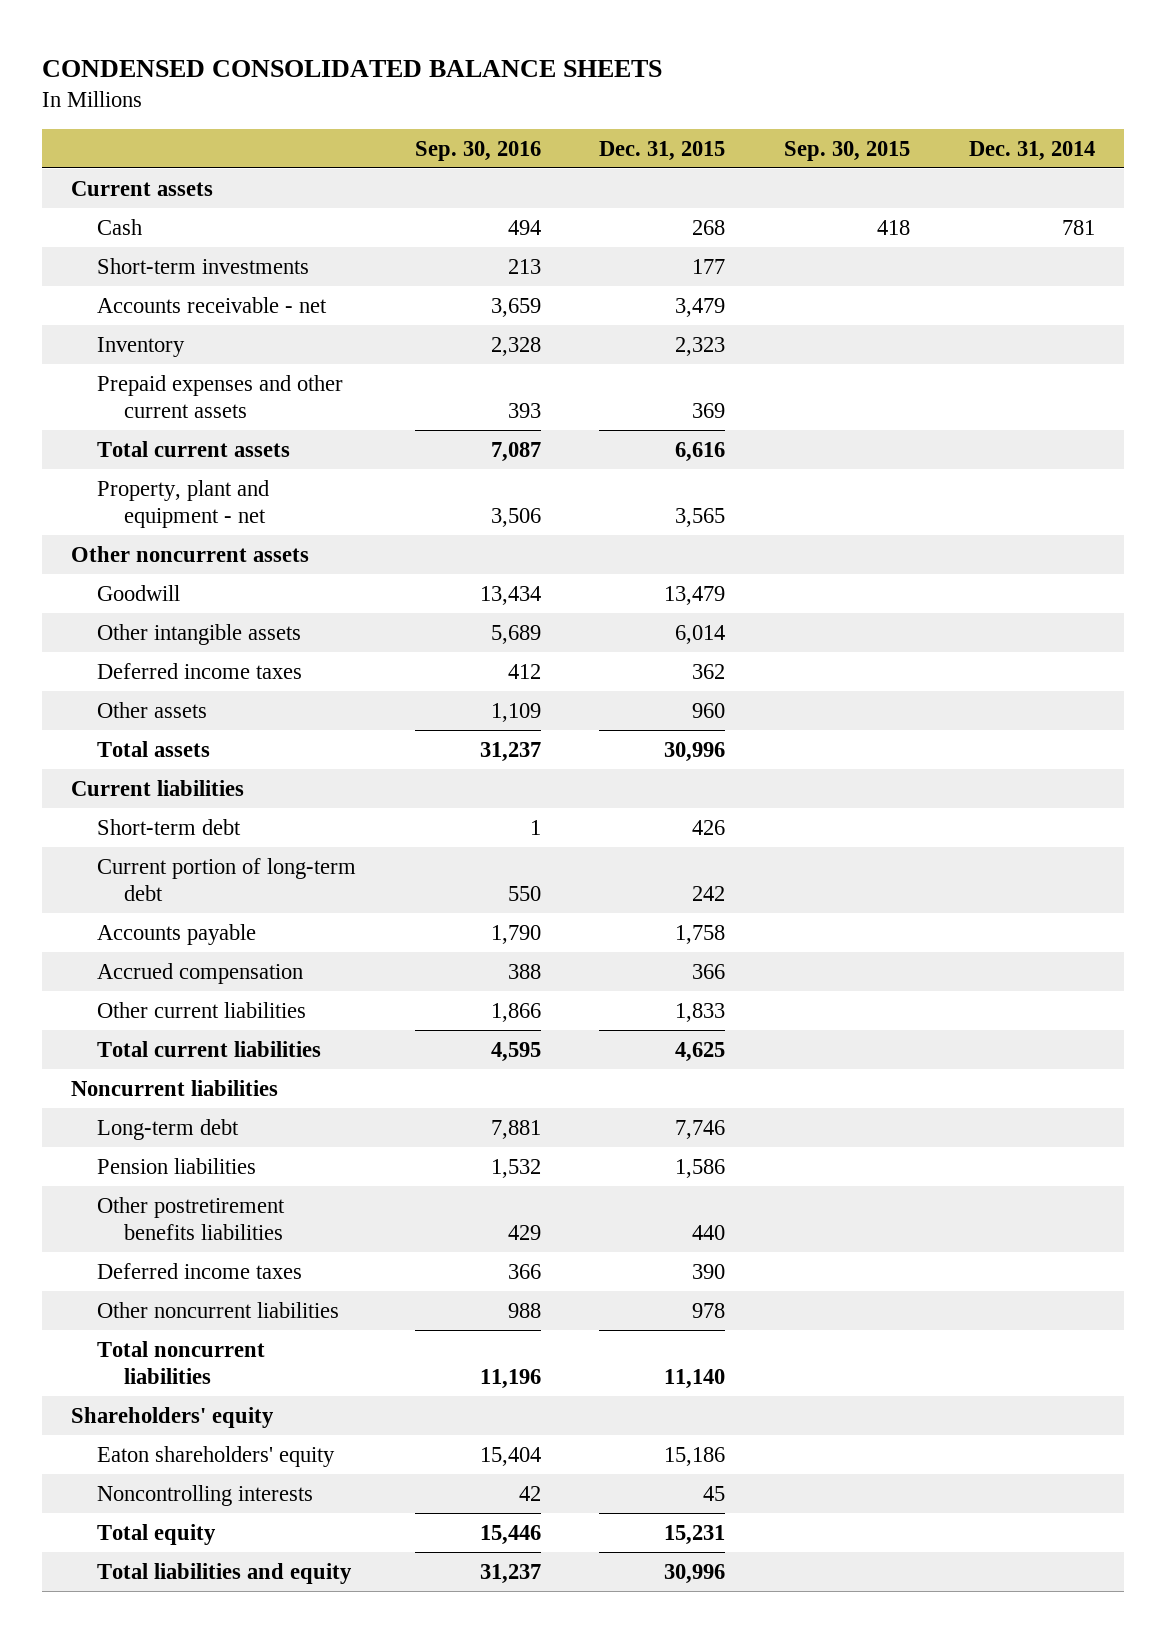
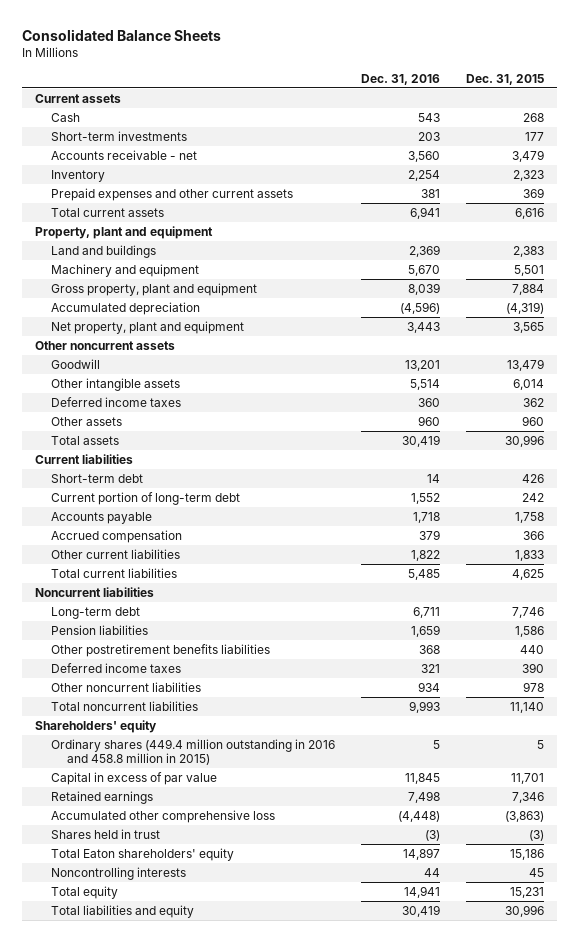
- CONDENSED CONSOLIDATED BALANCE SHEETS
+ Consolidated Balance Sheets
- | Sep. 30, 2016 | Dec. 31, 2015 | Sep. 30, 2015 | Dec. 31, 2014
+ | Dec. 31, 2016 | Dec. 31, 2015
- Property, plant and equipment - net | 3,506 | 3,565 | |
+ Property, plant and equipment
+ Land and buildings | 2,369 | 2,383
+ Machinery and equipment | 5,670 | 5,501
+ Gross property, plant and equipment | 8,039 | 7,884
+ Accumulated depreciation | (4,596) | (4,319)
+ Net property, plant and equipment | 3,443 | 3,565
- Eaton shareholders' equity | 15,404 | 15,186 | |
+ Ordinary shares (449.4 million outstanding in 2016 and 458.8 million in 2015) | 5 | 5
+ Capital in excess of par value | 11,845 | 11,701
+ Retained earnings | 7,498 | 7,346
+ Accumulated other comprehensive loss | (4,448) | (3,863)
+ Shares held in trust | (3) | (3)
+ Total Eaton shareholders' equity | 14,897 | 15,186

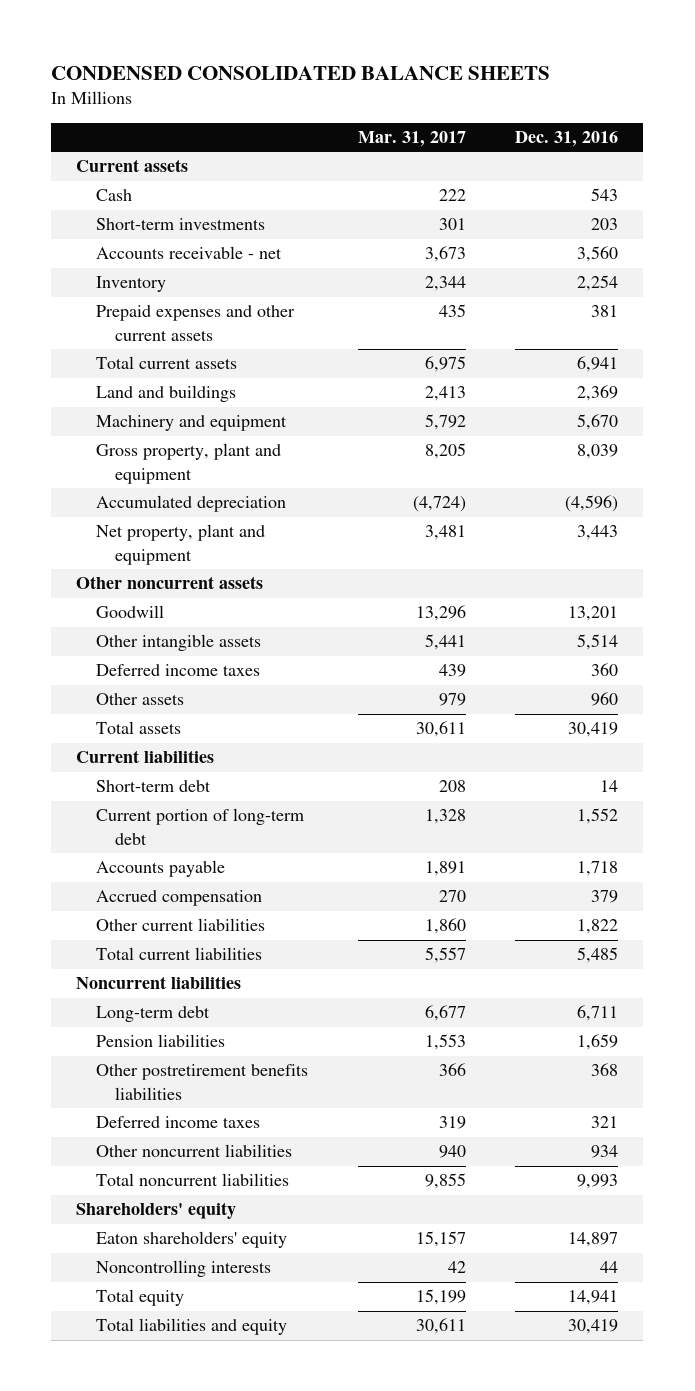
- Consolidated Balance Sheets
+ CONDENSED CONSOLIDATED BALANCE SHEETS
- | Dec. 31, 2016 | Dec. 31, 2015
+ | Mar. 31, 2017 | Dec. 31, 2016
- Property, plant and equipment
- Ordinary shares (449.4 million outstanding in 2016 and 458.8 million in 2015) | 5 | 5
- Capital in excess of par value | 11,845 | 11,701
- Retained earnings | 7,498 | 7,346
- Accumulated other comprehensive loss | (4,448) | (3,863)
- Shares held in trust | (3) | (3)
- Total Eaton shareholders' equity | 14,897 | 15,186
+ Eaton shareholders' equity | 15,157 | 14,897

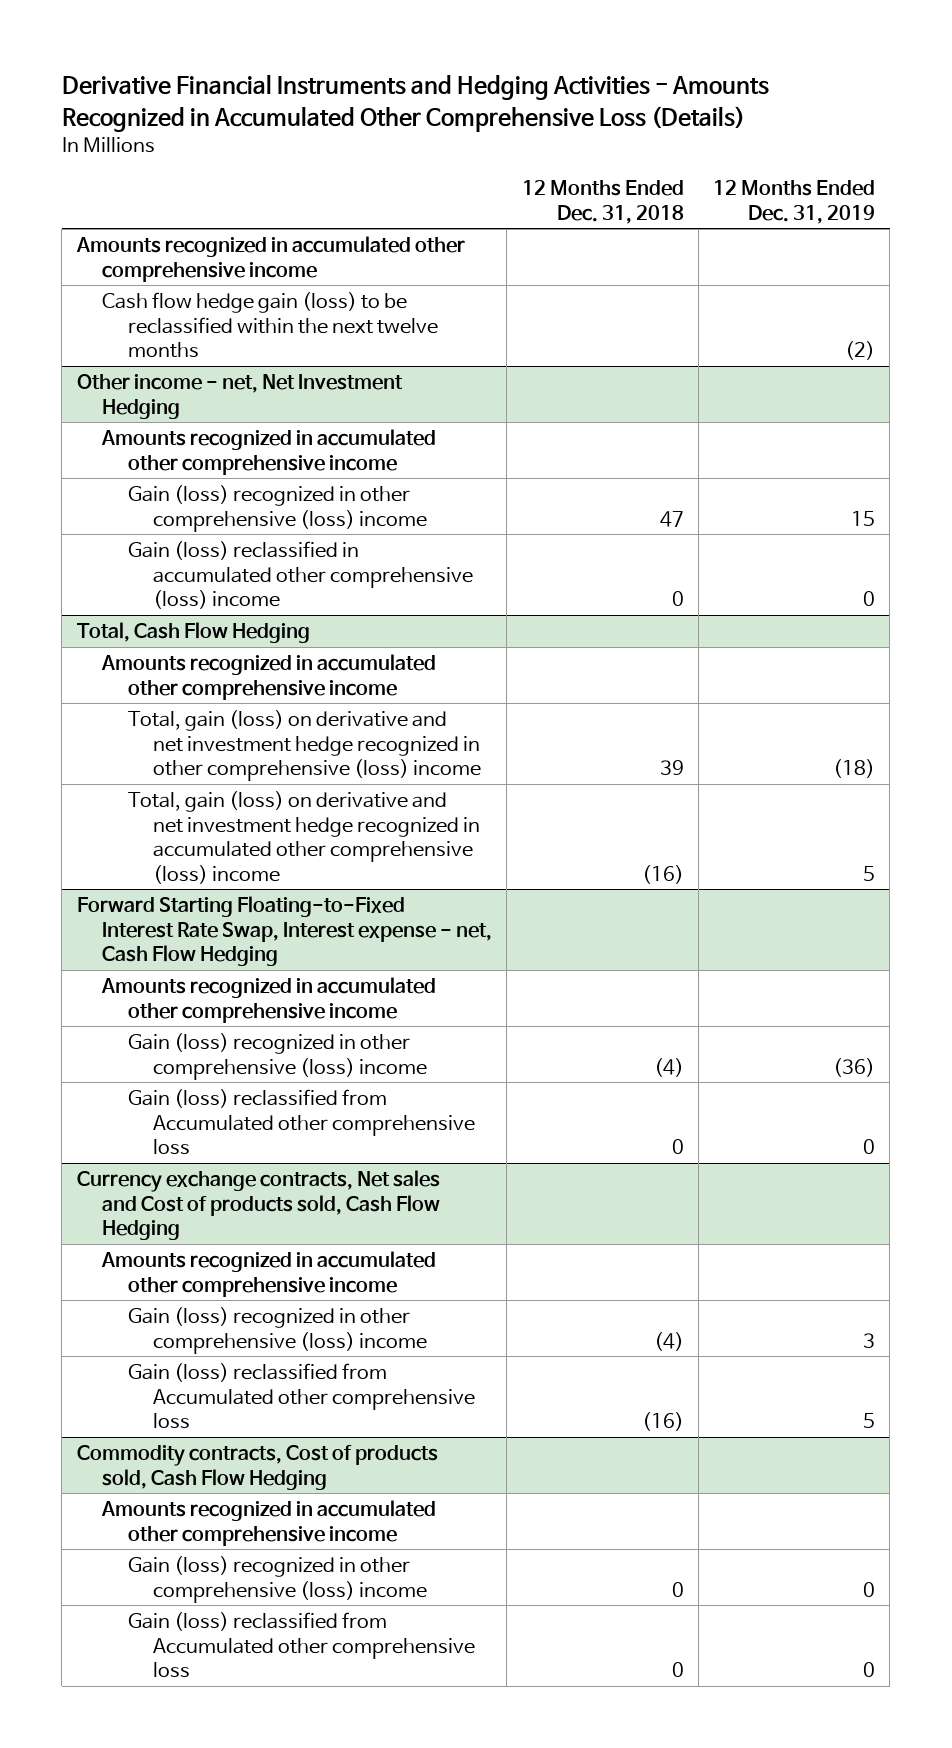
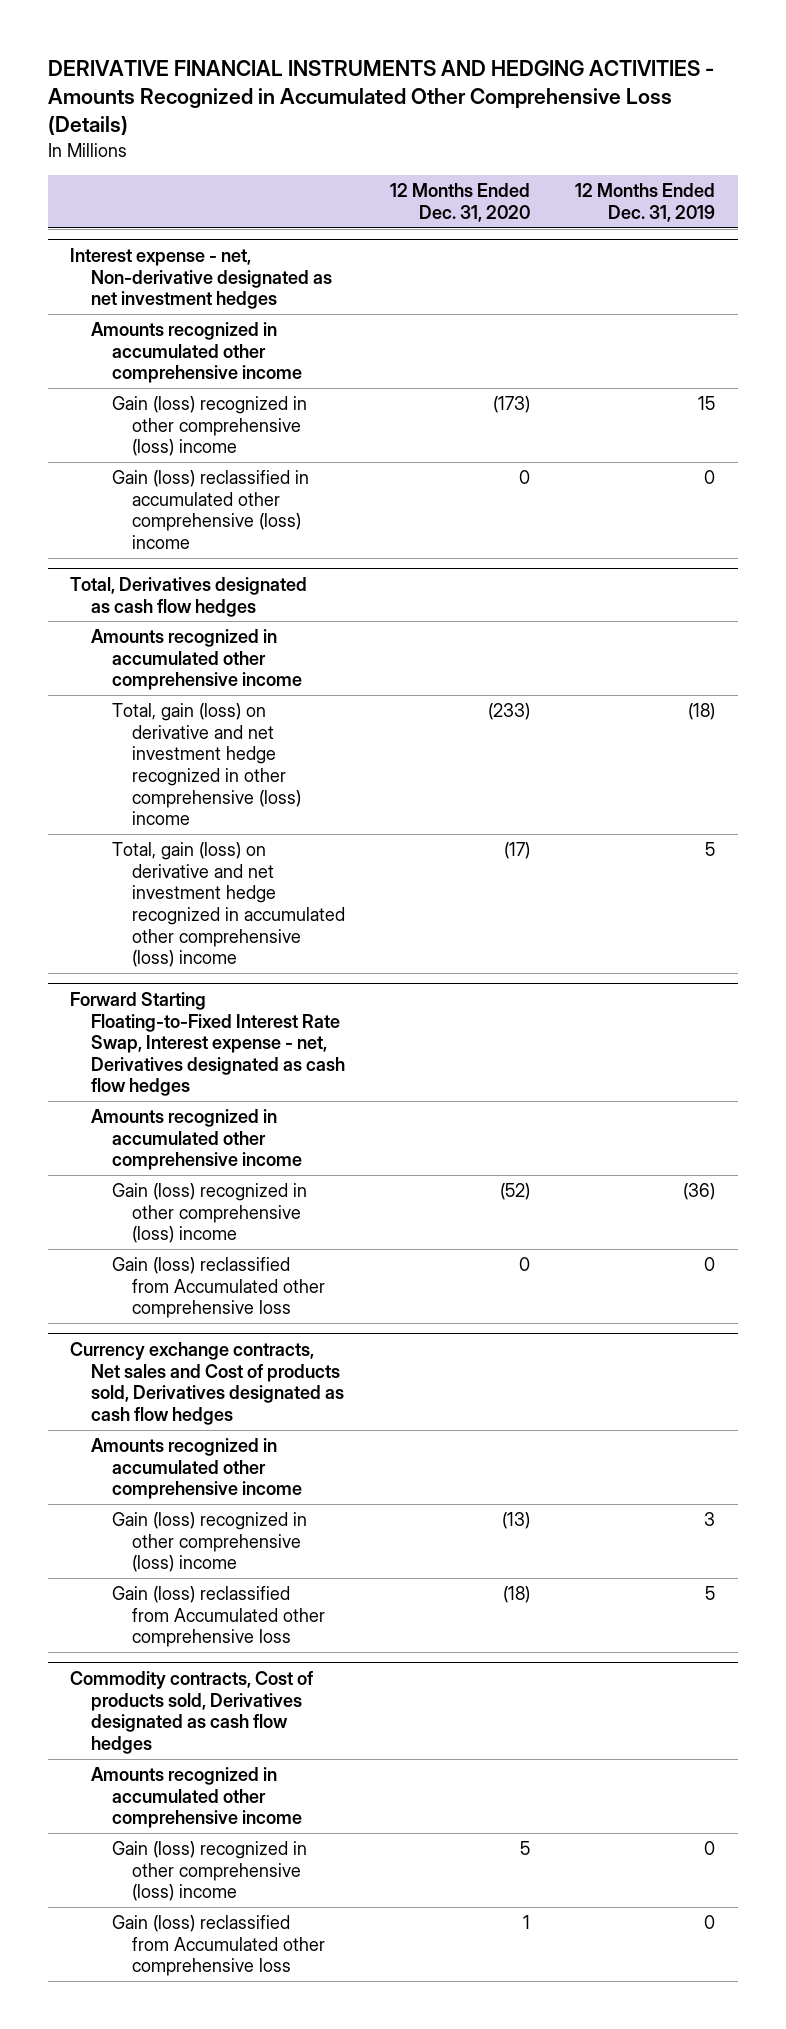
- Derivative Financial Instruments and Hedging Activities - Amounts Recognized in Accumulated Other Comprehensive Loss (Details)
+ DERIVATIVE FINANCIAL INSTRUMENTS AND HEDGING ACTIVITIES - Amounts Recognized in Accumulated Other Comprehensive Loss (Details)
- | 12 Months Ended Dec. 31, 2018 | 12 Months Ended Dec. 31, 2019
+ | 12 Months Ended Dec. 31, 2020 | 12 Months Ended Dec. 31, 2019
- Amounts recognized in accumulated other comprehensive income
- Cash flow hedge gain (loss) to be reclassified within the next twelve months | | (2)
- Other income - net, Net Investment Hedging
+ Interest expense - net, Non-derivative designated as net investment hedges
- Total, Cash Flow Hedging
+ Total, Derivatives designated as cash flow hedges
- Forward Starting Floating-to-Fixed Interest Rate Swap, Interest expense - net, Cash Flow Hedging
+ Forward Starting Floating-to-Fixed Interest Rate Swap, Interest expense - net, Derivatives designated as cash flow hedges
- Currency exchange contracts, Net sales and Cost of products sold, Cash Flow Hedging
+ Currency exchange contracts, Net sales and Cost of products sold, Derivatives designated as cash flow hedges
- Commodity contracts, Cost of products sold, Cash Flow Hedging
+ Commodity contracts, Cost of products sold, Derivatives designated as cash flow hedges

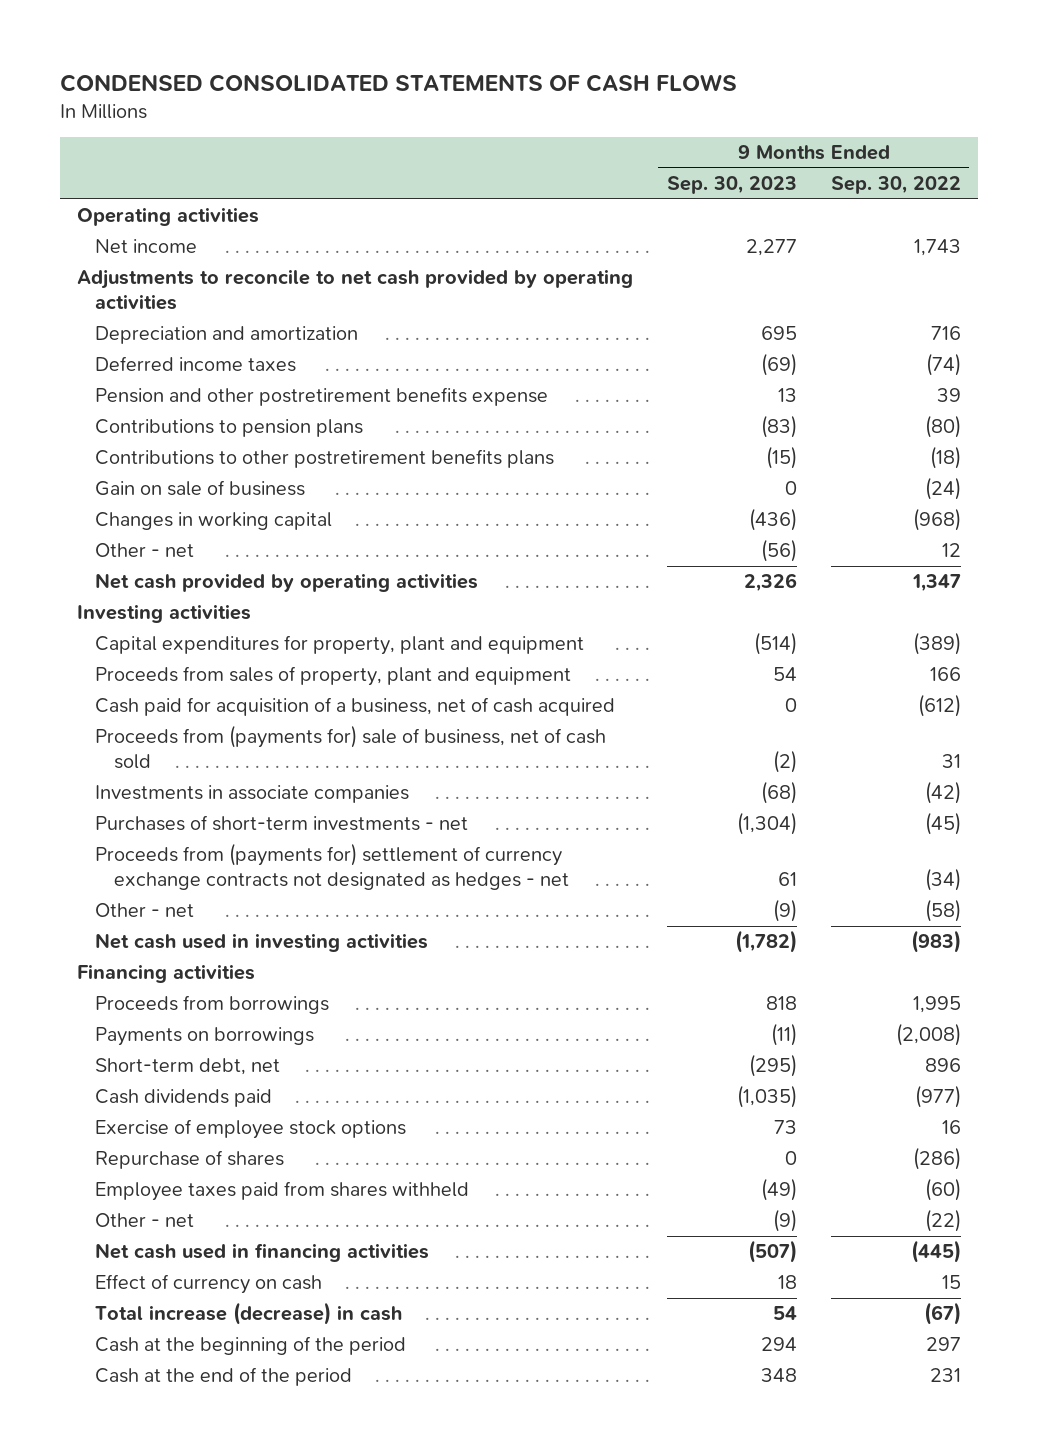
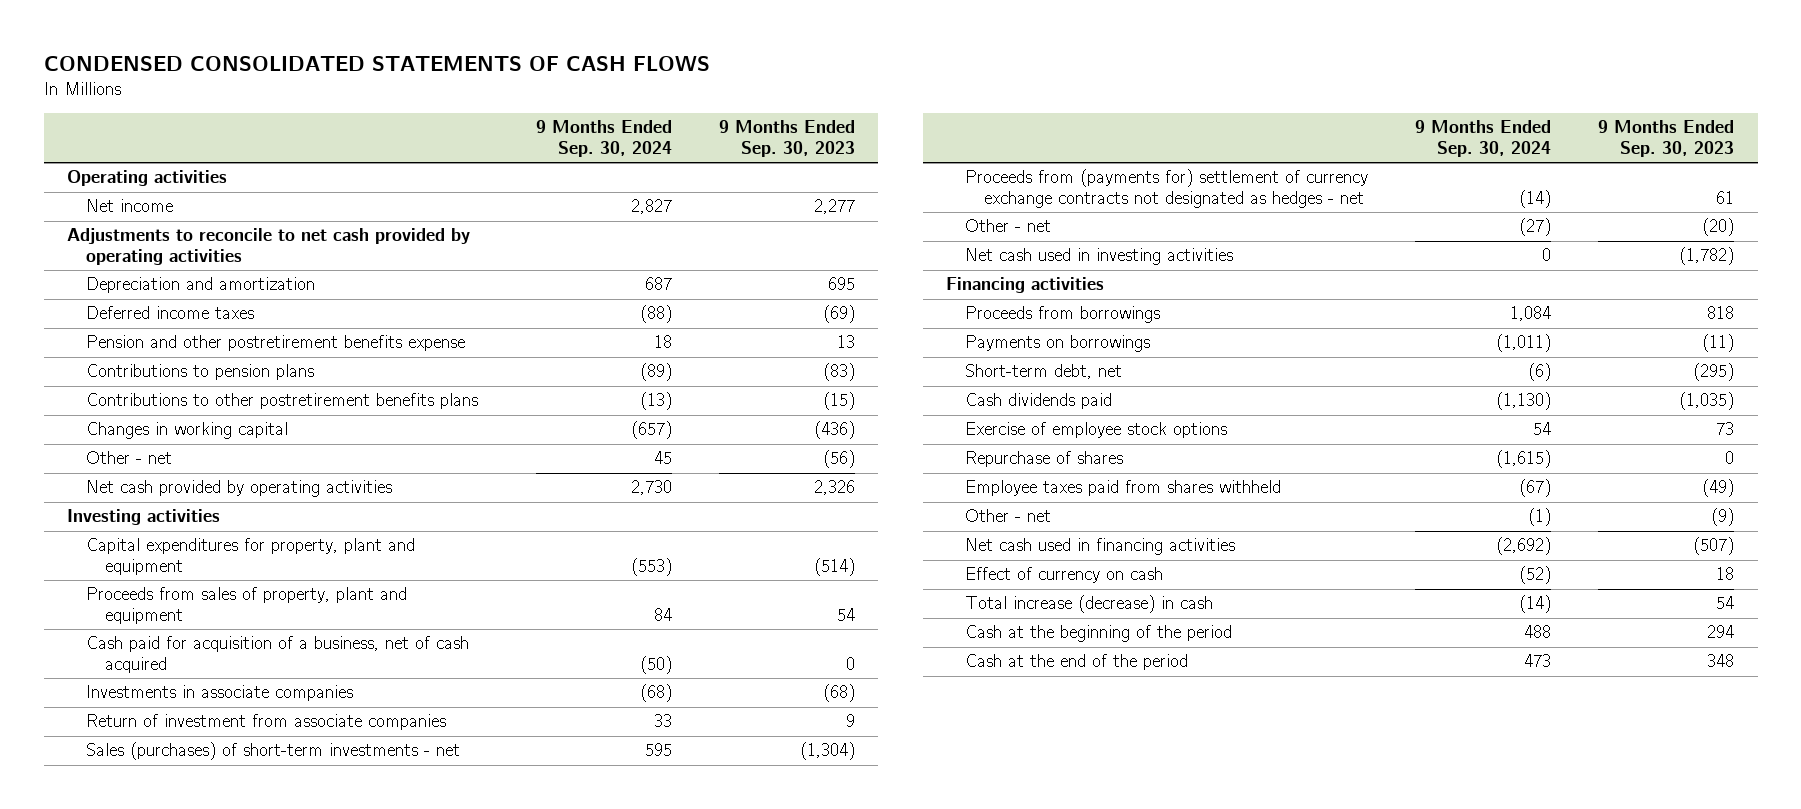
- | 9 Months Ended Sep. 30, 2023 | 9 Months Ended Sep. 30, 2022
+ | 9 Months Ended Sep. 30, 2024 | 9 Months Ended Sep. 30, 2023
- Gain on sale of business | 0 | (24)
- Proceeds from (payments for) sale of business, net of cash sold | (2) | 31
- Purchases of short-term investments - net | (1,304) | (45)
+ Return of investment from associate companies | 33 | 9
+ Sales (purchases) of short-term investments - net | 595 | (1,304)
- Other - net | (9) | (58)
+ Other - net | (27) | (20)

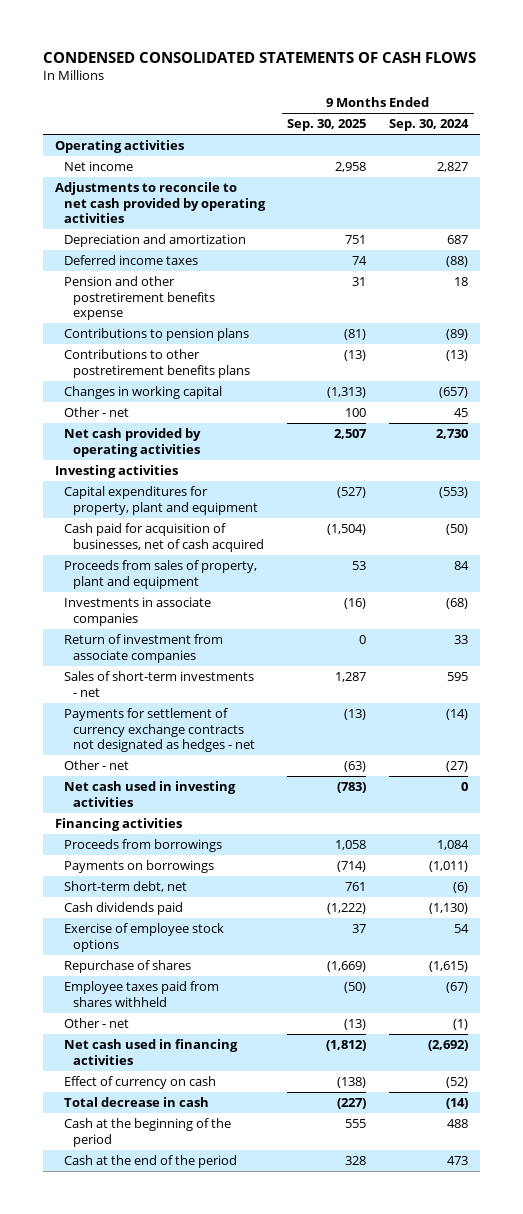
- | 9 Months Ended Sep. 30, 2024 | 9 Months Ended Sep. 30, 2023
+ | 9 Months Ended Sep. 30, 2025 | 9 Months Ended Sep. 30, 2024
+ Cash paid for acquisition of businesses, net of cash acquired | (1,504) | (50)
- Cash paid for acquisition of a business, net of cash acquired | (50) | 0
- Sales (purchases) of short-term investments - net | 595 | (1,304)
- Proceeds from (payments for) settlement of currency exchange contracts not designated as hedges - net | (14) | 61
+ Sales of short-term investments - net | 1,287 | 595
+ Payments for settlement of currency exchange contracts not designated as hedges - net | (13) | (14)
- Total increase (decrease) in cash | (14) | 54
+ Total decrease in cash | (227) | (14)

